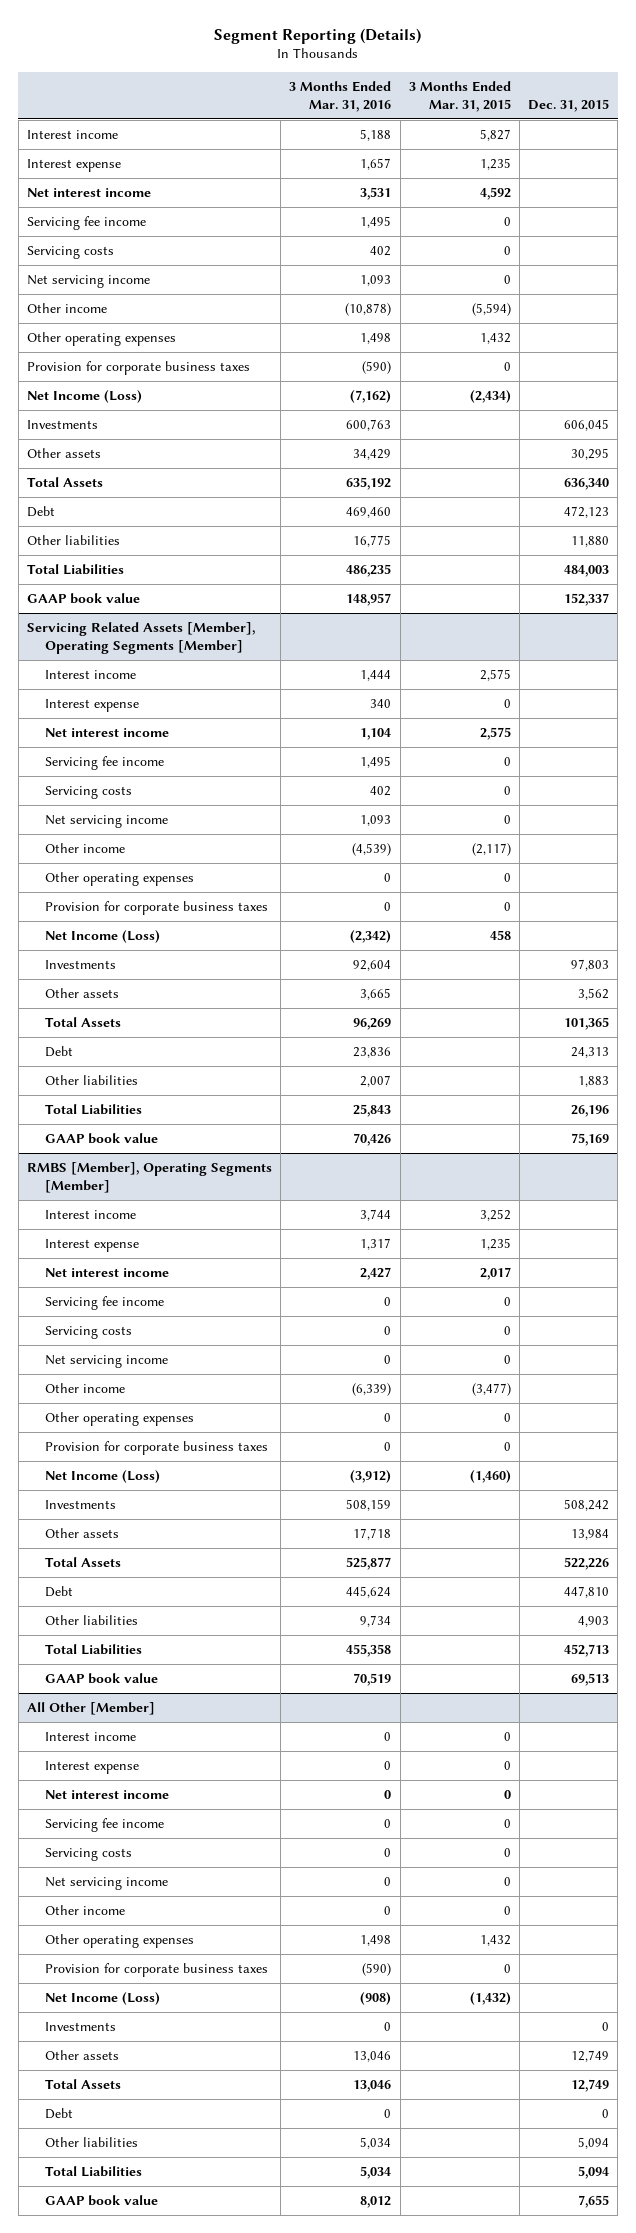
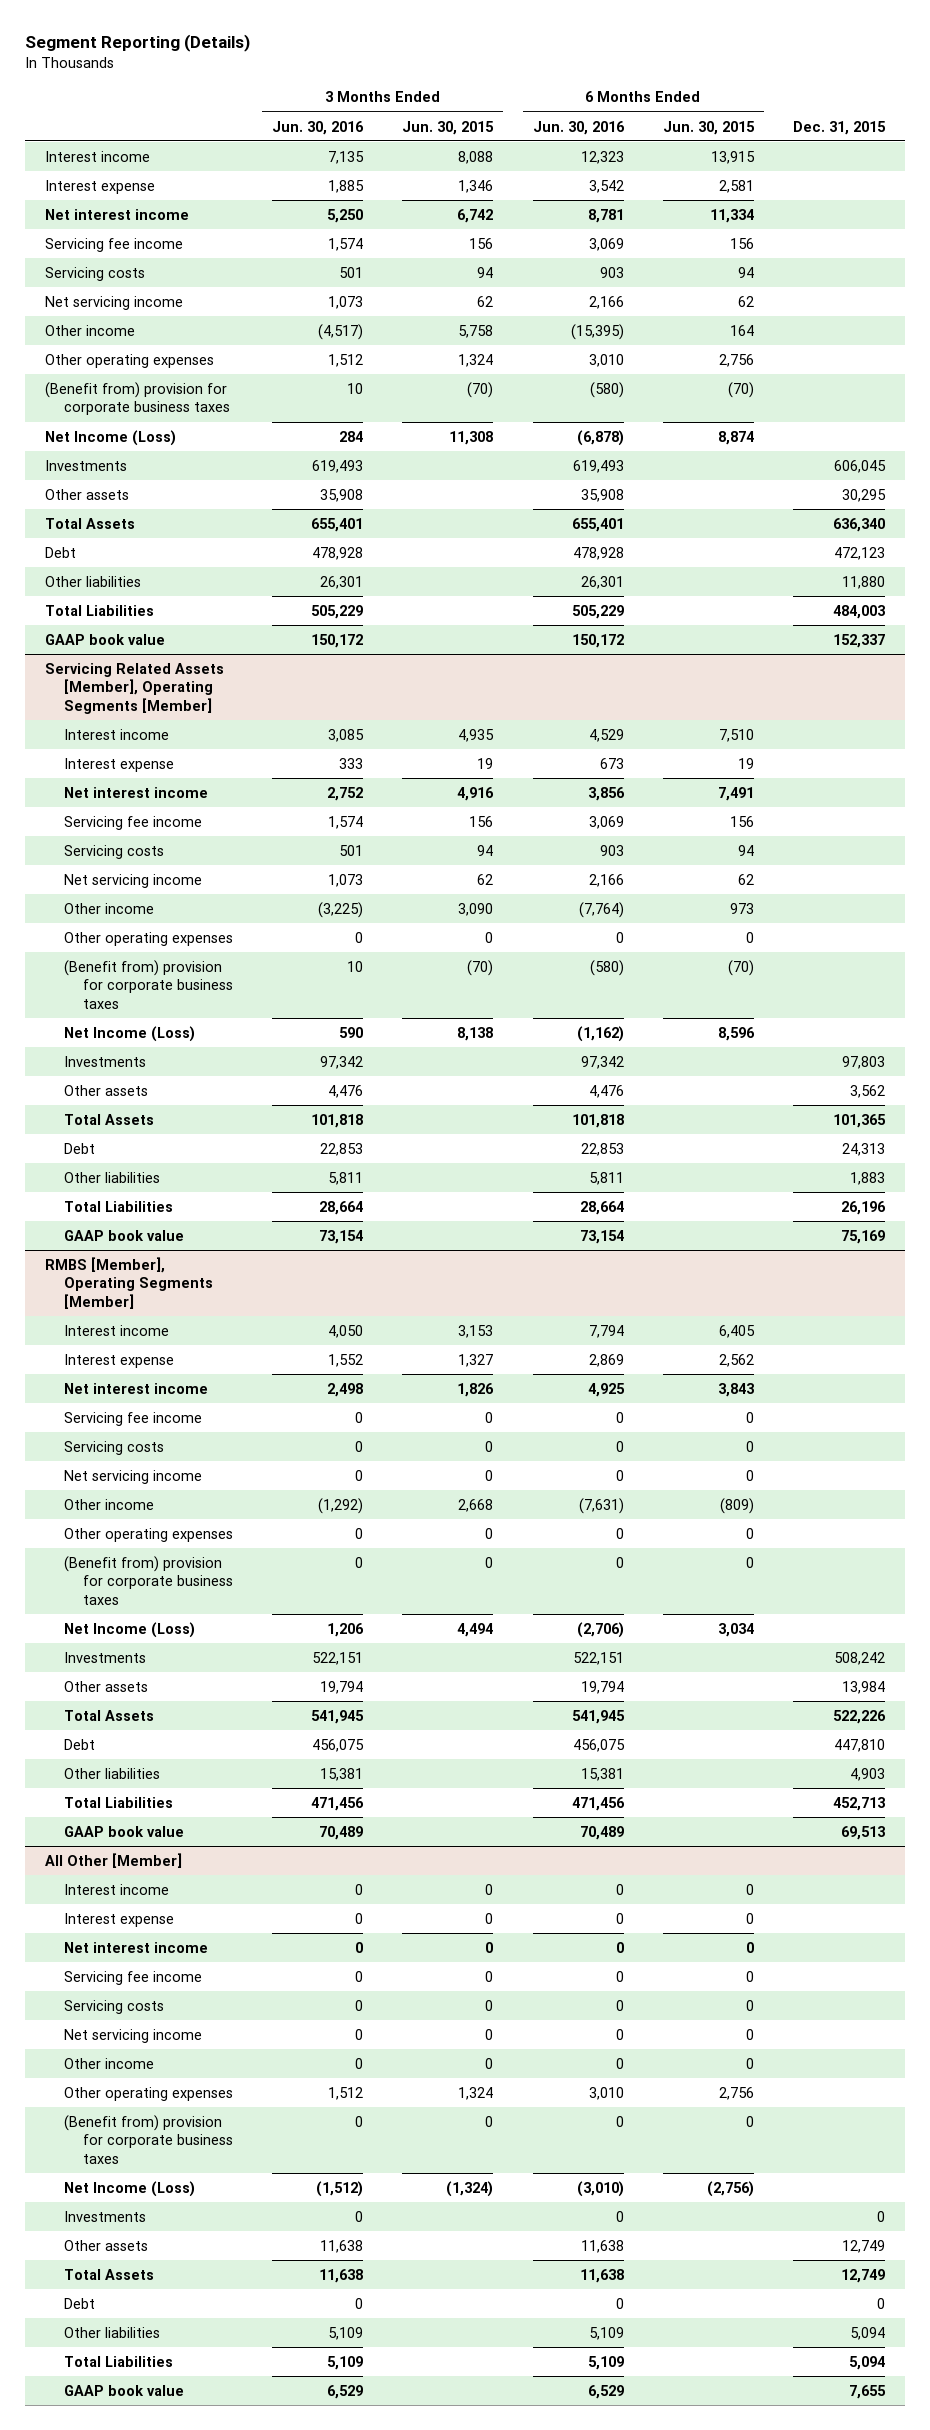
- | 3 Months Ended Mar. 31, 2016 | 3 Months Ended Mar. 31, 2015 | Dec. 31, 2015
+ | 3 Months Ended Jun. 30, 2016 | 3 Months Ended Jun. 30, 2015 | 6 Months Ended Jun. 30, 2016 | 6 Months Ended Jun. 30, 2015 | Dec. 31, 2015
- Provision for corporate business taxes | (590) | 0 |
+ (Benefit from) provision for corporate business taxes | 10 | (70) | (580) | (70) |
@ Servicing Related Assets [Member], Operating Segments [Member]
- Provision for corporate business taxes | 0 | 0 |
+ (Benefit from) provision for corporate business taxes | 10 | (70) | (580) | (70) |
@ RMBS [Member], Operating Segments [Member]
- Provision for corporate business taxes | 0 | 0 |
+ (Benefit from) provision for corporate business taxes | 0 | 0 | 0 | 0 |
@ All Other [Member]
- Provision for corporate business taxes | (590) | 0 |
+ (Benefit from) provision for corporate business taxes | 0 | 0 | 0 | 0 |

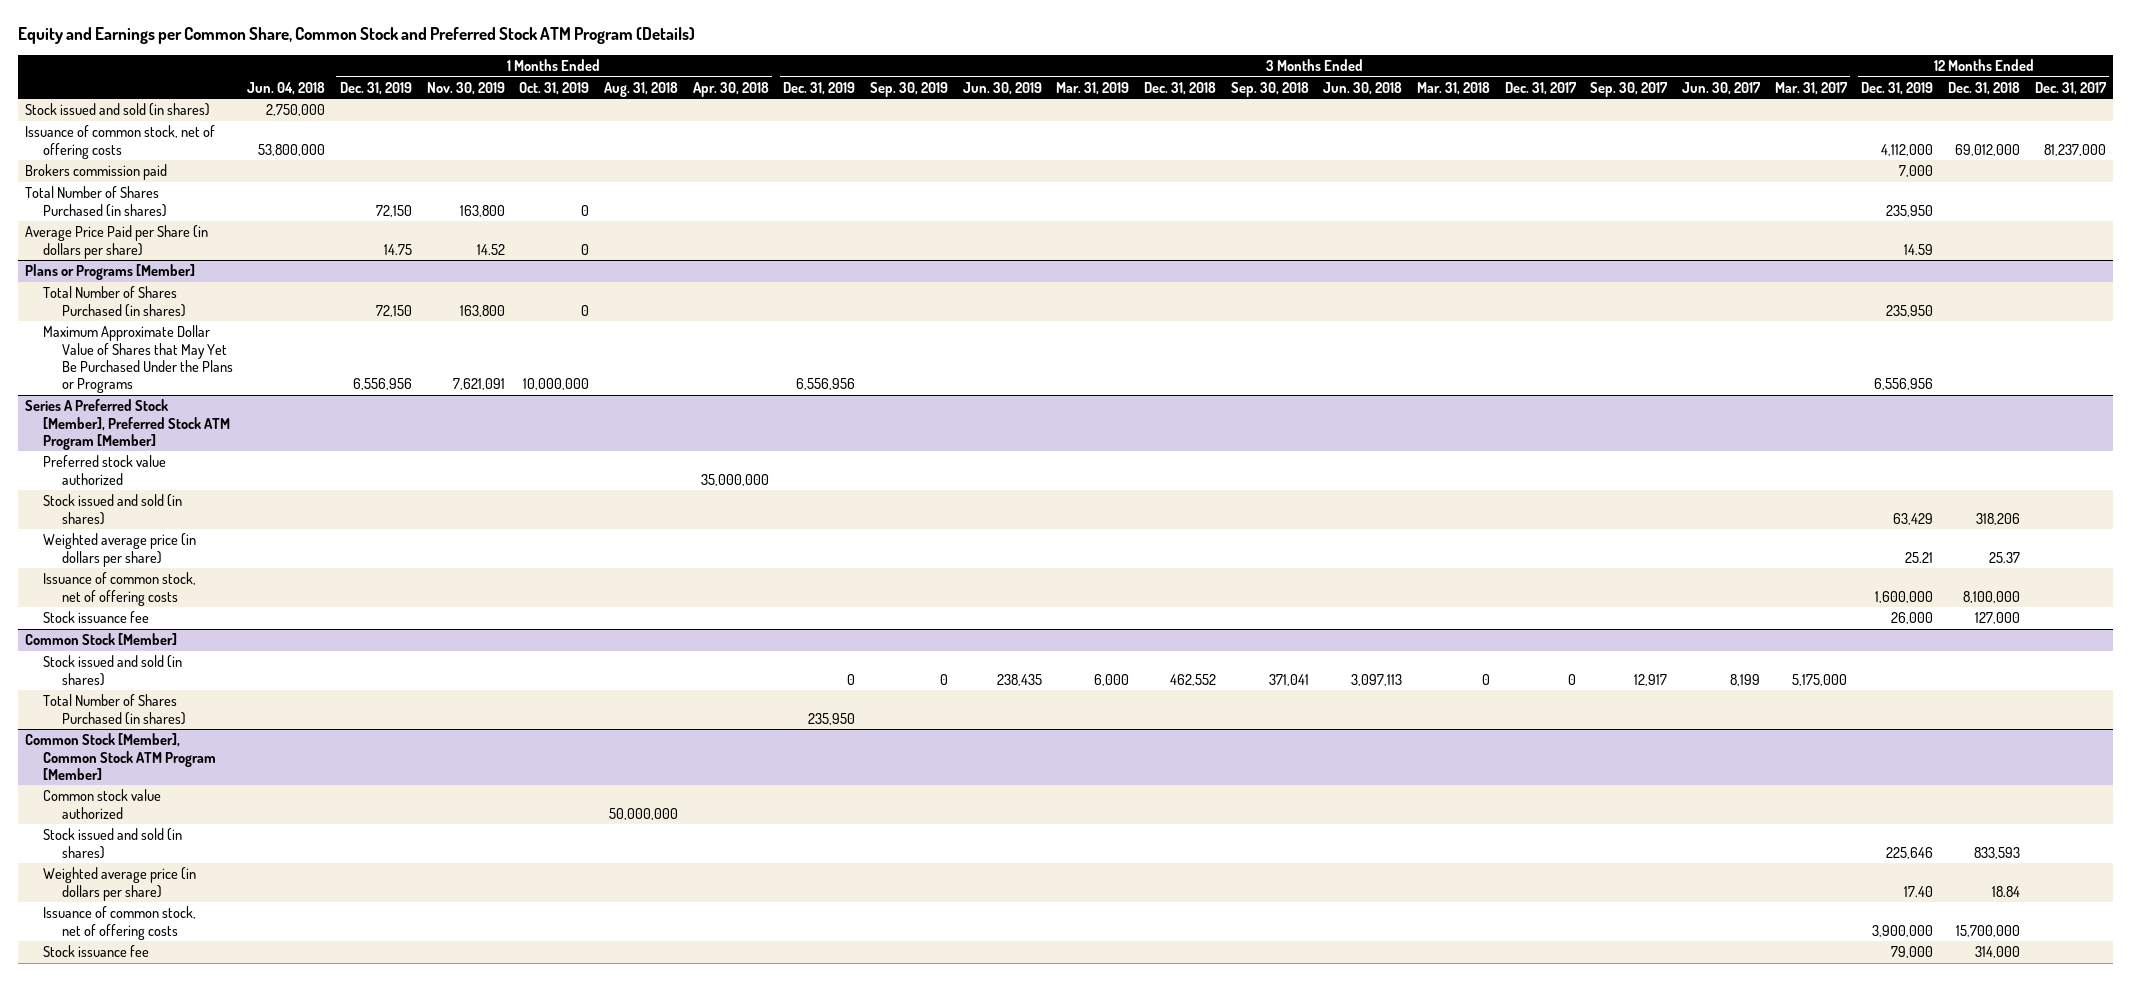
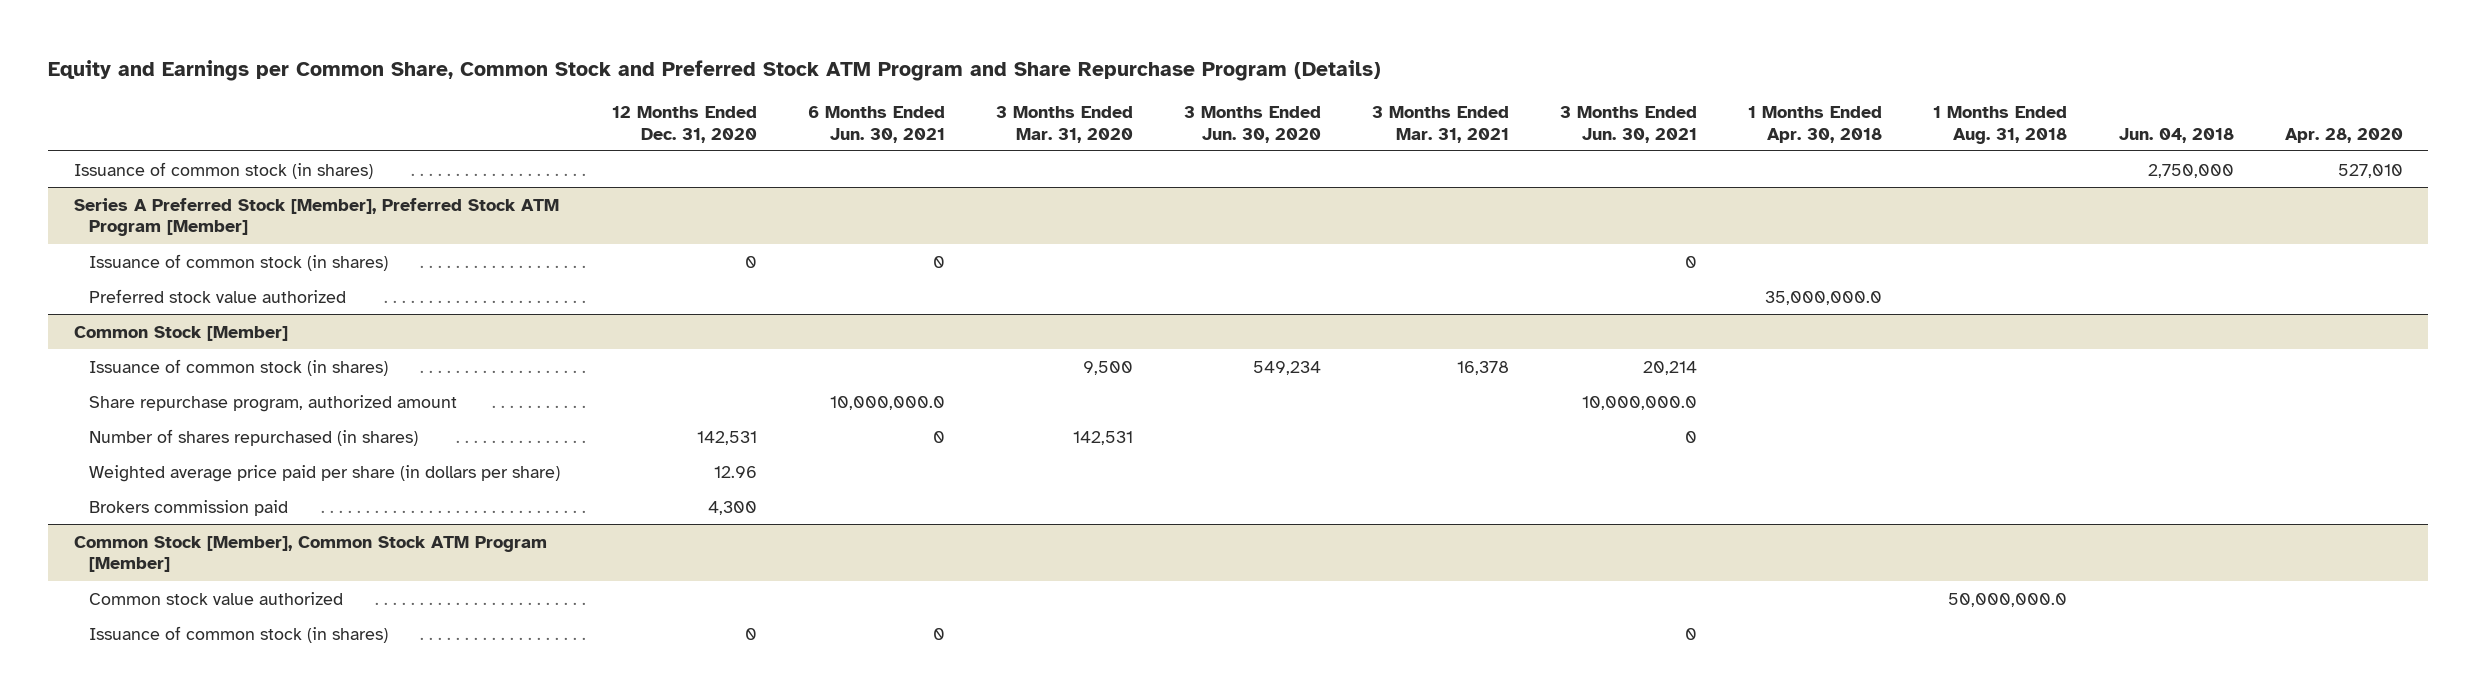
- Equity and Earnings per Common Share, Common Stock and Preferred Stock ATM Program (Details)
+ Equity and Earnings per Common Share, Common Stock and Preferred Stock ATM Program and Share Repurchase Program (Details)
- | Jun. 04, 2018 | 1 Months Ended Dec. 31, 2019 | 1 Months Ended Nov. 30, 2019 | 1 Months Ended Oct. 31, 2019 | 1 Months Ended Aug. 31, 2018 | 1 Months Ended Apr. 30, 2018 | 3 Months Ended Dec. 31, 2019 | 3 Months Ended Sep. 30, 2019 | 3 Months Ended Jun. 30, 2019 | 3 Months Ended Mar. 31, 2019 | 3 Months Ended Dec. 31, 2018 | 3 Months Ended Sep. 30, 2018 | 3 Months Ended Jun. 30, 2018 | 3 Months Ended Mar. 31, 2018 | 3 Months Ended Dec. 31, 2017 | 3 Months Ended Sep. 30, 2017 | 3 Months Ended Jun. 30, 2017 | 3 Months Ended Mar. 31, 2017 | 12 Months Ended Dec. 31, 2019 | 12 Months Ended Dec. 31, 2018 | 12 Months Ended Dec. 31, 2017
+ | 12 Months Ended Dec. 31, 2020 | 6 Months Ended Jun. 30, 2021 | 3 Months Ended Mar. 31, 2020 | 3 Months Ended Jun. 30, 2020 | 3 Months Ended Mar. 31, 2021 | 3 Months Ended Jun. 30, 2021 | 1 Months Ended Apr. 30, 2018 | 1 Months Ended Aug. 31, 2018 | Jun. 04, 2018 | Apr. 28, 2020
- Stock issued and sold (in shares) | 2,750,000 | | | | | | | | | | | | | | | | | | | |
- Issuance of common stock, net of offering costs | 53,800,000 | | | | | | | | | | | | | | | | | | 4,112,000 | 69,012,000 | 81,237,000
- Brokers commission paid | | | | | | | | | | | | | | | | | | | 7,000 | |
- Total Number of Shares Purchased (in shares) | | 72,150 | 163,800 | 0 | | | | | | | | | | | | | | | 235,950 | |
- Average Price Paid per Share (in dollars per share) | | 14.75 | 14.52 | 0 | | | | | | | | | | | | | | | 14.59 | |
- Plans or Programs [Member]
- Total Number of Shares Purchased (in shares) | | 72,150 | 163,800 | 0 | | | | | | | | | | | | | | | 235,950 | |
- Maximum Approximate Dollar Value of Shares that May Yet Be Purchased Under the Plans or Programs | | 6,556,956 | 7,621,091 | 10,000,000 | | | 6,556,956 | | | | | | | | | | | | 6,556,956 | |
+ Issuance of common stock (in shares) | | | | | | | | | 2,750,000 | 527,010
@ Series A Preferred Stock [Member], Preferred Stock ATM Program [Member]
- Preferred stock value authorized | | | | | | 35,000,000 | | | | | | | | | | | | | | |
- Stock issued and sold (in shares) | | | | | | | | | | | | | | | | | | | 63,429 | 318,206 |
- Weighted average price (in dollars per share) | | | | | | | | | | | | | | | | | | | 25.21 | 25.37 |
- Issuance of common stock, net of offering costs | | | | | | | | | | | | | | | | | | | 1,600,000 | 8,100,000 |
- Stock issuance fee | | | | | | | | | | | | | | | | | | | 26,000 | 127,000 |
+ Issuance of common stock (in shares) | 0 | 0 | | | | 0 | | | |
+ Preferred stock value authorized | | | | | | | 35,000,000.0 | | |
@ Common Stock [Member]
- Stock issued and sold (in shares) | | | | | | | 0 | 0 | 238,435 | 6,000 | 462,552 | 371,041 | 3,097,113 | 0 | 0 | 12,917 | 8,199 | 5,175,000 | | |
- Total Number of Shares Purchased (in shares) | | | | | | | 235,950 | | | | | | | | | | | | | |
+ Issuance of common stock (in shares) | | | 9,500 | 549,234 | 16,378 | 20,214 | | | |
+ Share repurchase program, authorized amount | | 10,000,000.0 | | | | 10,000,000.0 | | | |
+ Number of shares repurchased (in shares) | 142,531 | 0 | 142,531 | | | 0 | | | |
+ Weighted average price paid per share (in dollars per share) | 12.96 | | | | | | | | |
+ Brokers commission paid | 4,300 | | | | | | | | |
@ Common Stock [Member], Common Stock ATM Program [Member]
- Common stock value authorized | | | | | 50,000,000 | | | | | | | | | | | | | | | |
- Stock issued and sold (in shares) | | | | | | | | | | | | | | | | | | | 225,646 | 833,593 |
- Weighted average price (in dollars per share) | | | | | | | | | | | | | | | | | | | 17.40 | 18.84 |
- Issuance of common stock, net of offering costs | | | | | | | | | | | | | | | | | | | 3,900,000 | 15,700,000 |
- Stock issuance fee | | | | | | | | | | | | | | | | | | | 79,000 | 314,000 |
+ Common stock value authorized | | | | | | | | 50,000,000.0 | |
+ Issuance of common stock (in shares) | 0 | 0 | | | | 0 | | | |

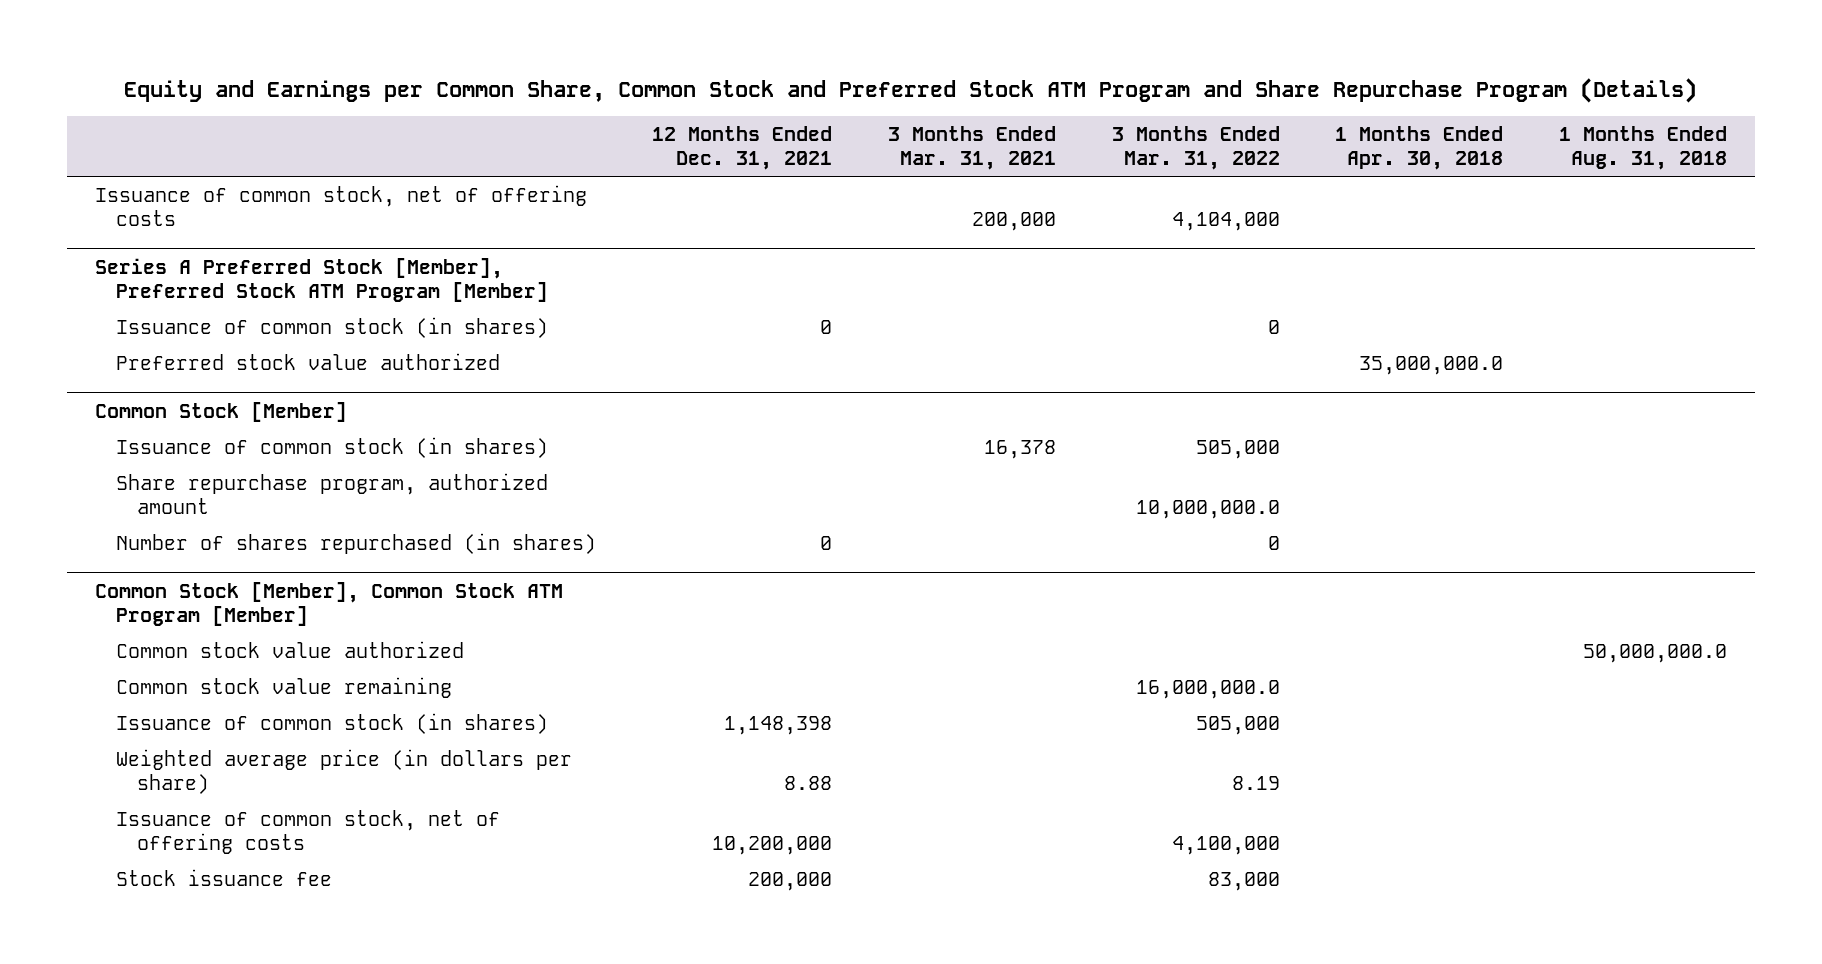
- | 12 Months Ended Dec. 31, 2020 | 6 Months Ended Jun. 30, 2021 | 3 Months Ended Mar. 31, 2020 | 3 Months Ended Jun. 30, 2020 | 3 Months Ended Mar. 31, 2021 | 3 Months Ended Jun. 30, 2021 | 1 Months Ended Apr. 30, 2018 | 1 Months Ended Aug. 31, 2018 | Jun. 04, 2018 | Apr. 28, 2020
+ | 12 Months Ended Dec. 31, 2021 | 3 Months Ended Mar. 31, 2021 | 3 Months Ended Mar. 31, 2022 | 1 Months Ended Apr. 30, 2018 | 1 Months Ended Aug. 31, 2018
- Issuance of common stock (in shares) | | | | | | | | | 2,750,000 | 527,010
+ Issuance of common stock, net of offering costs | | 200,000 | 4,104,000 | |
@ Common Stock [Member]
- Weighted average price paid per share (in dollars per share) | 12.96 | | | | | | | | |
- Brokers commission paid | 4,300 | | | | | | | | |
@ Common Stock [Member], Common Stock ATM Program [Member]
+ Common stock value remaining | | | 16,000,000.0 | |
+ Weighted average price (in dollars per share) | 8.88 | | 8.19 | |
+ Issuance of common stock, net of offering costs | 10,200,000 | | 4,100,000 | |
+ Stock issuance fee | 200,000 | | 83,000 | |

